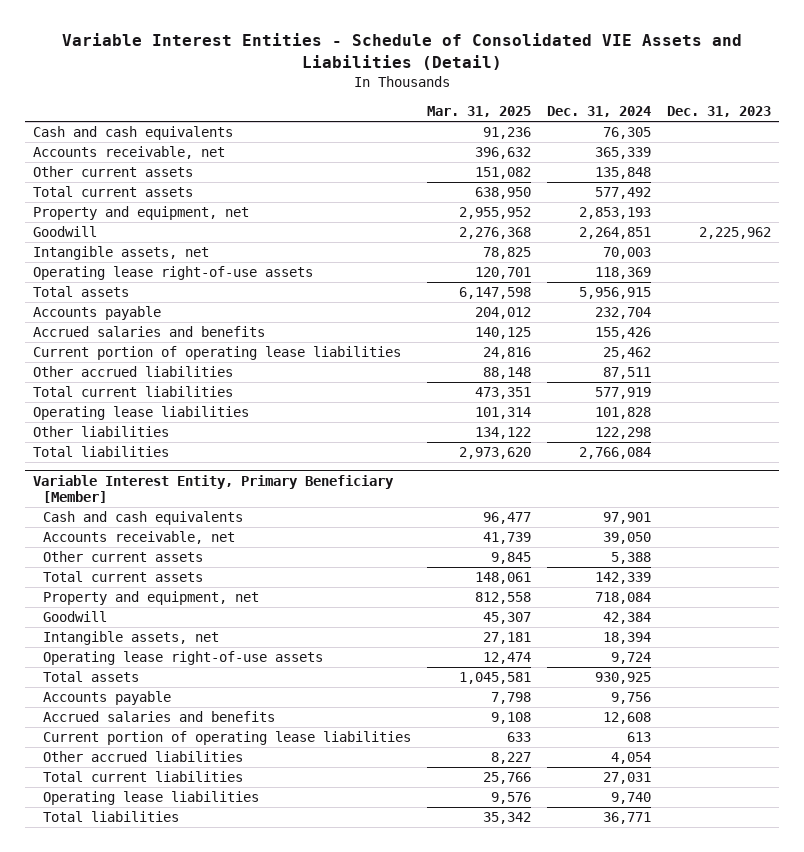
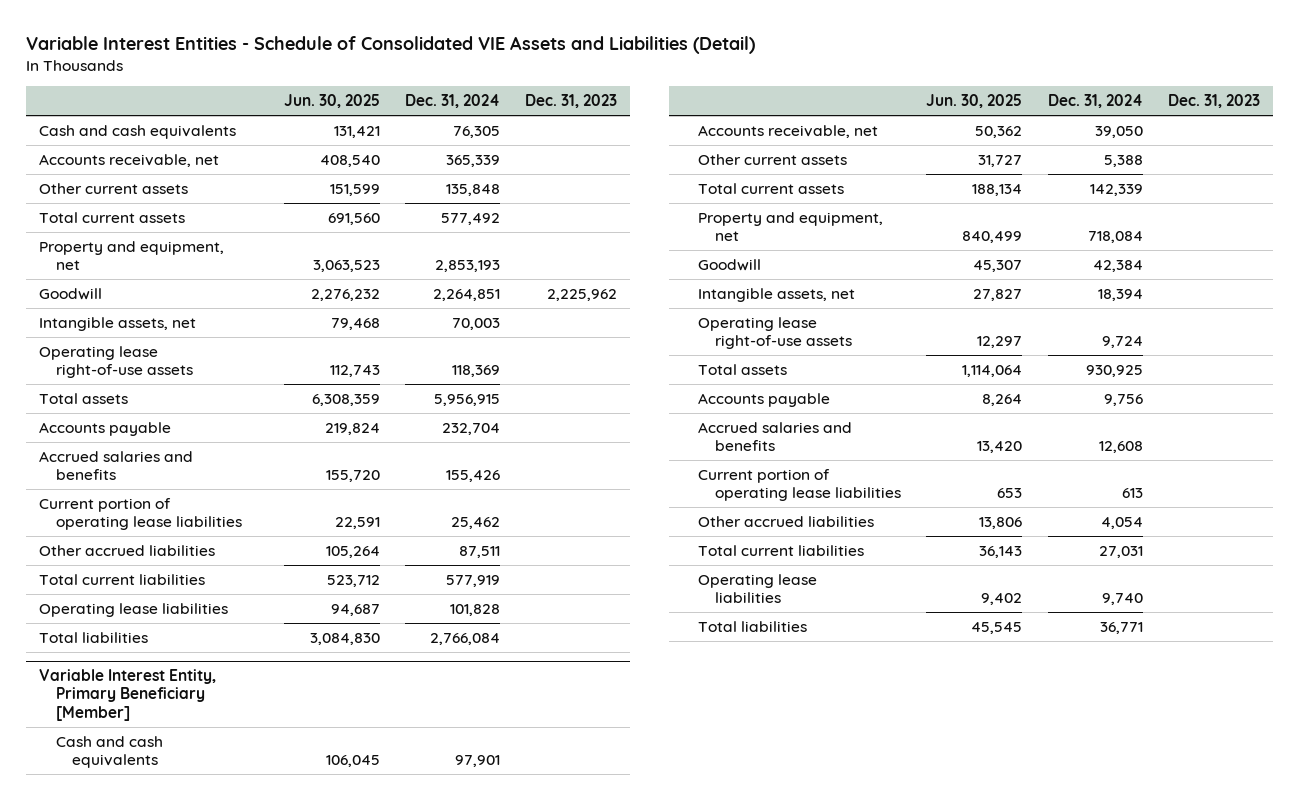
- | Mar. 31, 2025 | Dec. 31, 2024 | Dec. 31, 2023
+ | Jun. 30, 2025 | Dec. 31, 2024 | Dec. 31, 2023
- Other liabilities | 134,122 | 122,298 |

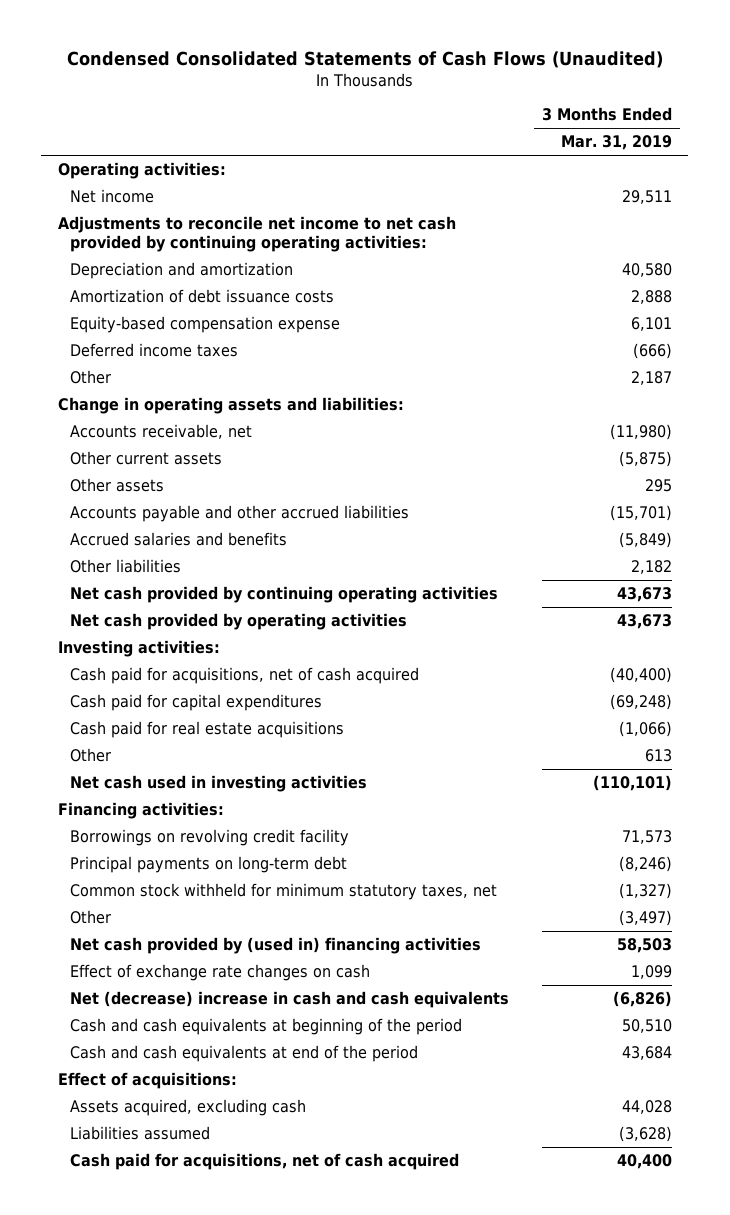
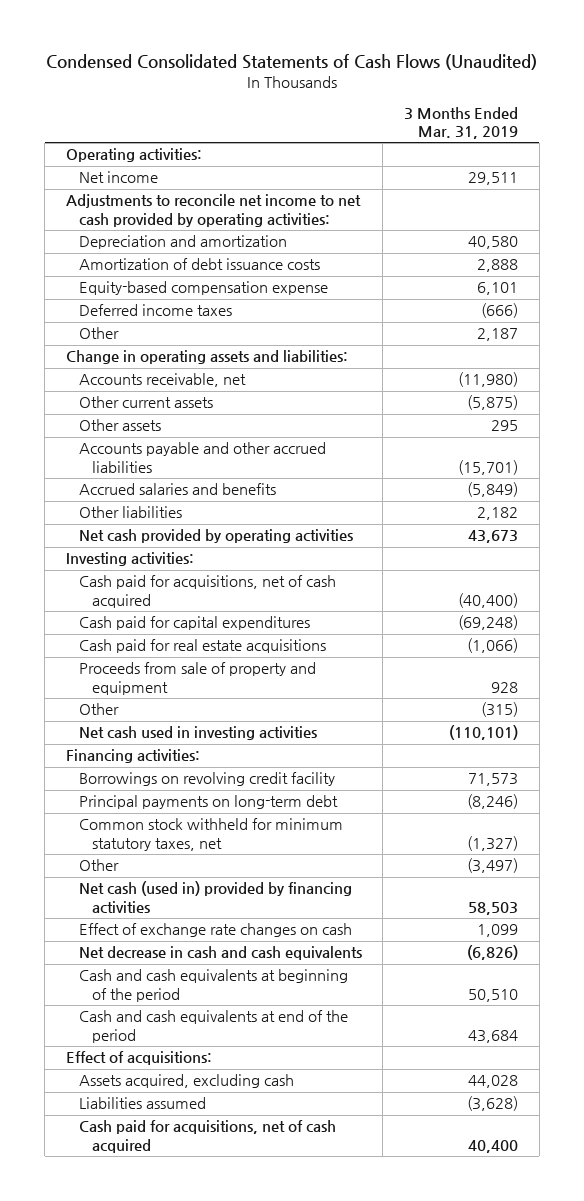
- Adjustments to reconcile net income to net cash provided by continuing operating activities:
+ Adjustments to reconcile net income to net cash provided by operating activities:
- Net cash provided by continuing operating activities | 43,673
- Other | 613
+ Proceeds from sale of property and equipment | 928
+ Other | (315)
- Net cash provided by (used in) financing activities | 58,503
+ Net cash (used in) provided by financing activities | 58,503
- Net (decrease) increase in cash and cash equivalents | (6,826)
+ Net decrease in cash and cash equivalents | (6,826)

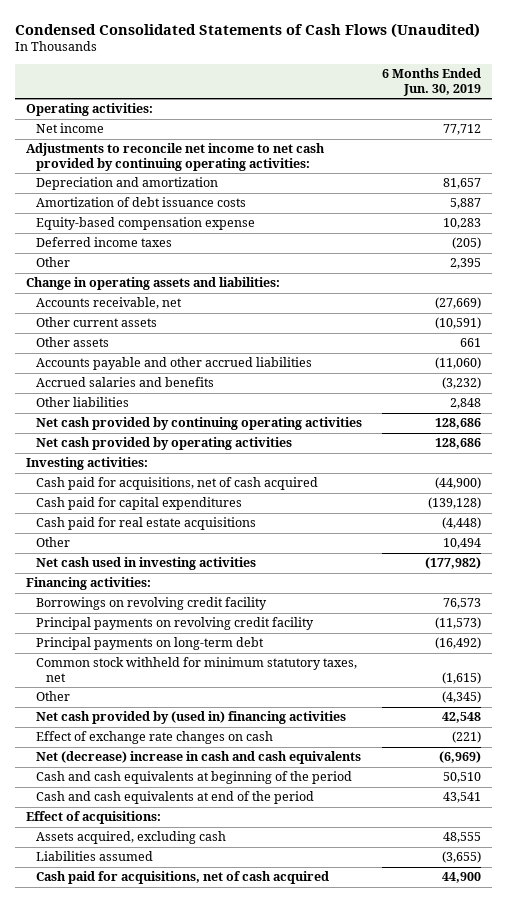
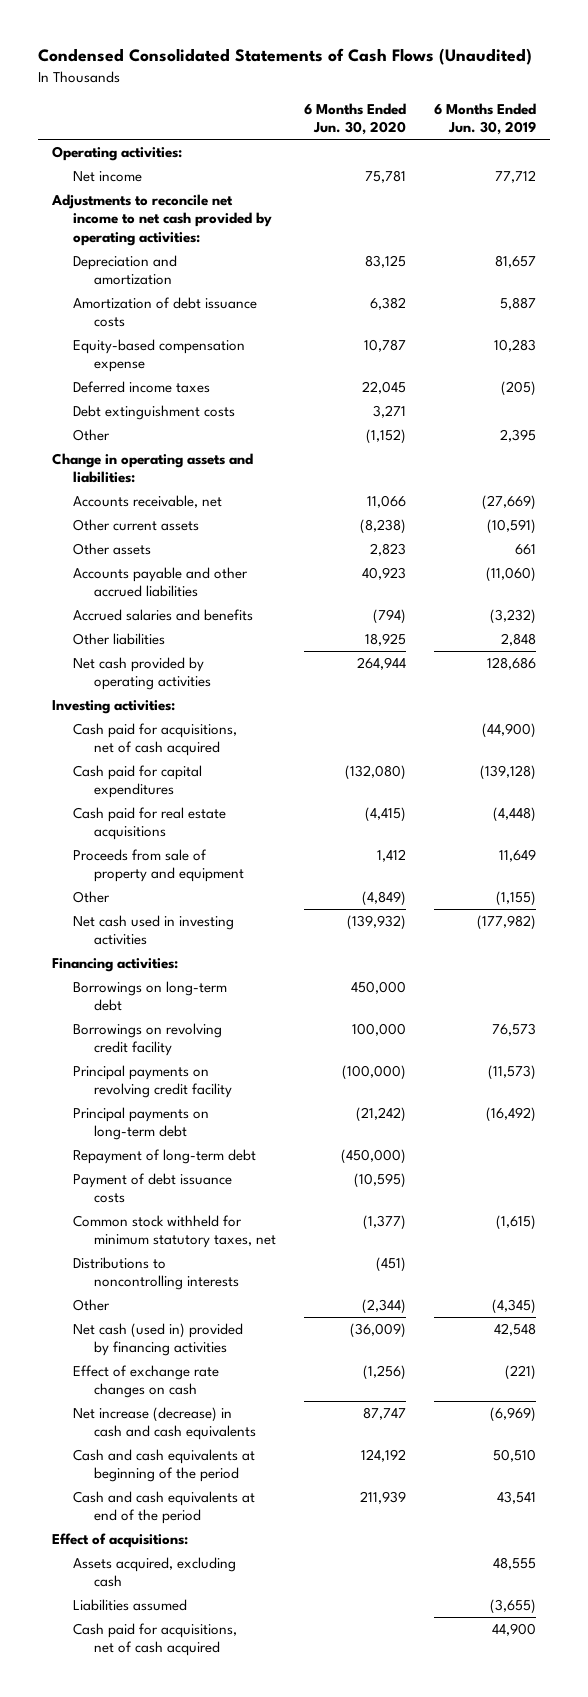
- | 6 Months Ended Jun. 30, 2019
+ | 6 Months Ended Jun. 30, 2020 | 6 Months Ended Jun. 30, 2019
- Adjustments to reconcile net income to net cash provided by continuing operating activities:
+ Adjustments to reconcile net income to net cash provided by operating activities:
+ Debt extinguishment costs | 3,271 |
- Net cash provided by continuing operating activities | 128,686
- Other | 10,494
+ Proceeds from sale of property and equipment | 1,412 | 11,649
+ Other | (4,849) | (1,155)
+ Borrowings on long-term debt | 450,000 |
+ Repayment of long-term debt | (450,000) |
+ Payment of debt issuance costs | (10,595) |
+ Distributions to noncontrolling interests | (451) |
- Net cash provided by (used in) financing activities | 42,548
+ Net cash (used in) provided by financing activities | (36,009) | 42,548
- Net (decrease) increase in cash and cash equivalents | (6,969)
+ Net increase (decrease) in cash and cash equivalents | 87,747 | (6,969)

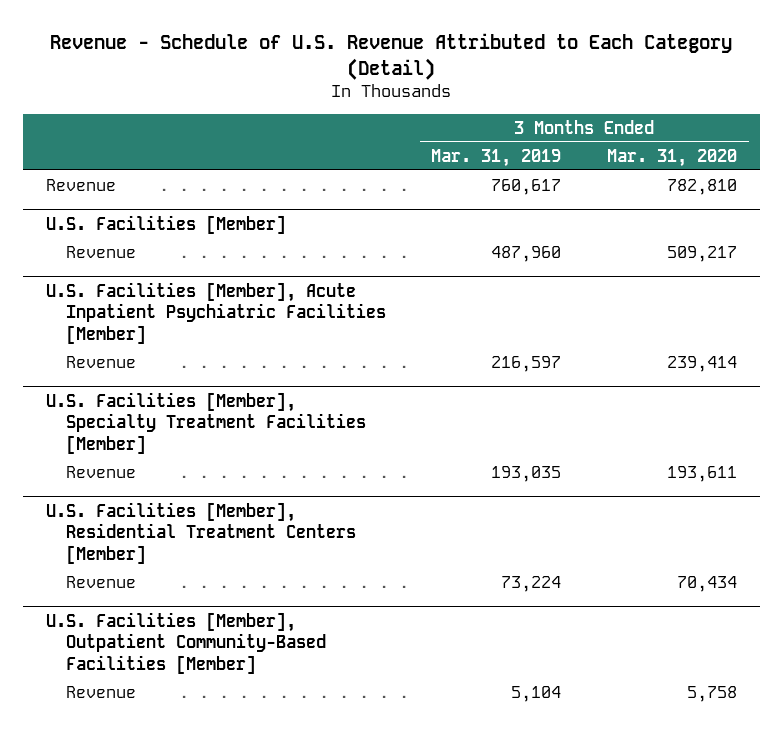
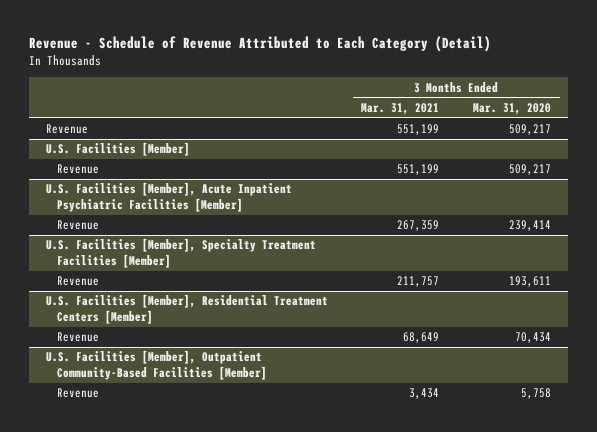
- Revenue - Schedule of U.S. Revenue Attributed to Each Category (Detail)
+ Revenue - Schedule of Revenue Attributed to Each Category (Detail)
- | 3 Months Ended Mar. 31, 2019 | 3 Months Ended Mar. 31, 2020
+ | 3 Months Ended Mar. 31, 2021 | 3 Months Ended Mar. 31, 2020
- Revenue | 760,617 | 782,810
+ Revenue | 551,199 | 509,217

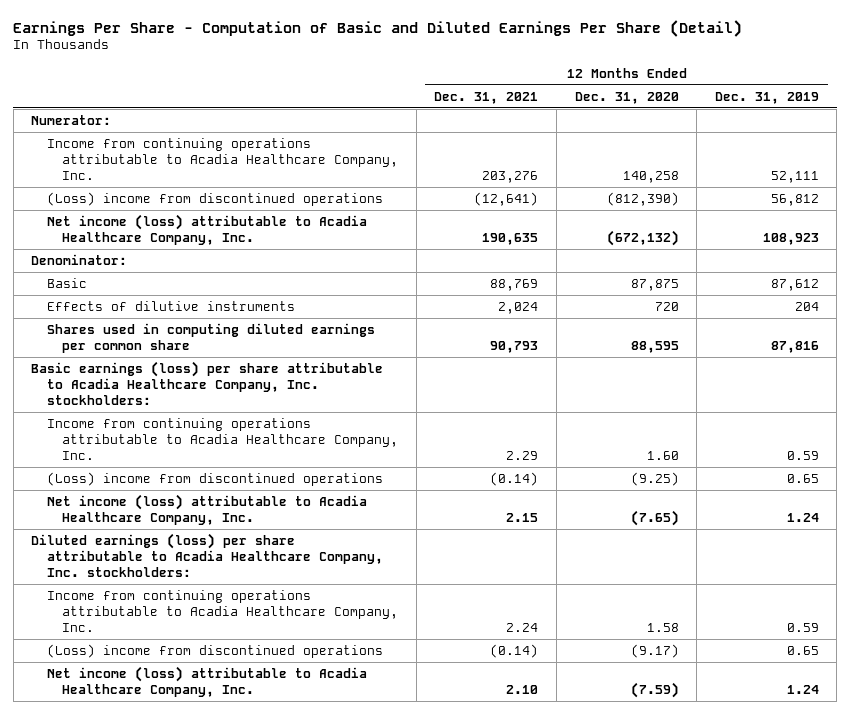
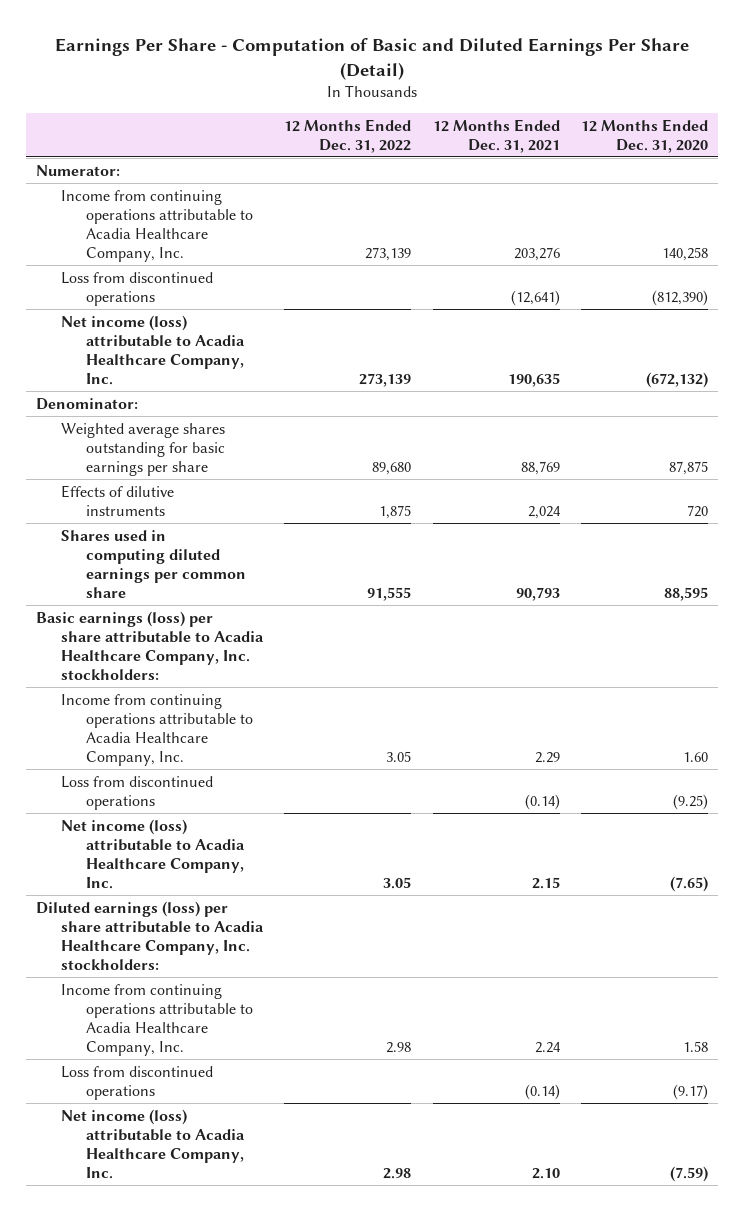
- | 12 Months Ended Dec. 31, 2021 | 12 Months Ended Dec. 31, 2020 | 12 Months Ended Dec. 31, 2019
+ | 12 Months Ended Dec. 31, 2022 | 12 Months Ended Dec. 31, 2021 | 12 Months Ended Dec. 31, 2020
- (Loss) income from discontinued operations | (12,641) | (812,390) | 56,812
+ Loss from discontinued operations | | (12,641) | (812,390)
- Basic | 88,769 | 87,875 | 87,612
+ Weighted average shares outstanding for basic earnings per share | 89,680 | 88,769 | 87,875
- (Loss) income from discontinued operations | (0.14) | (9.25) | 0.65
+ Loss from discontinued operations | | (0.14) | (9.25)
- (Loss) income from discontinued operations | (0.14) | (9.17) | 0.65
+ Loss from discontinued operations | | (0.14) | (9.17)

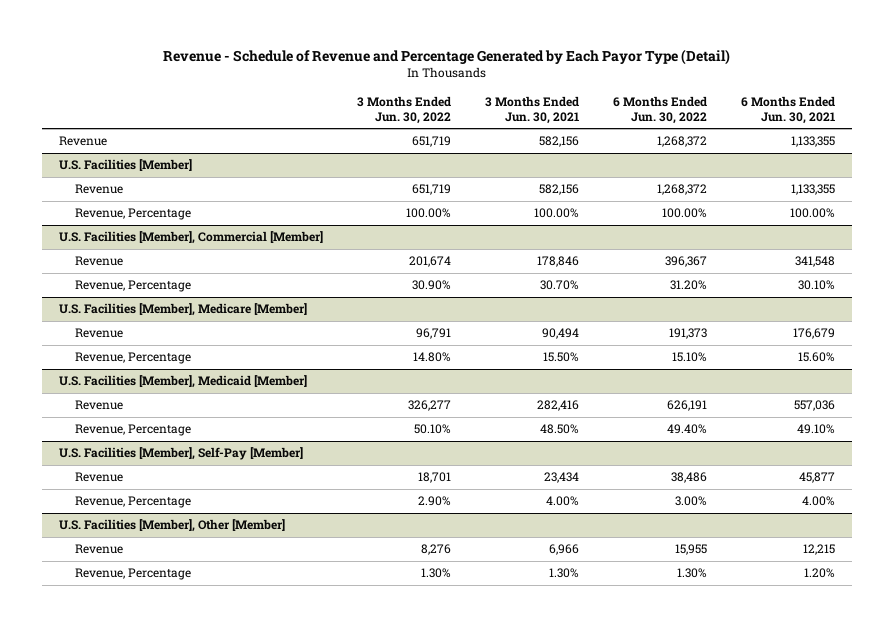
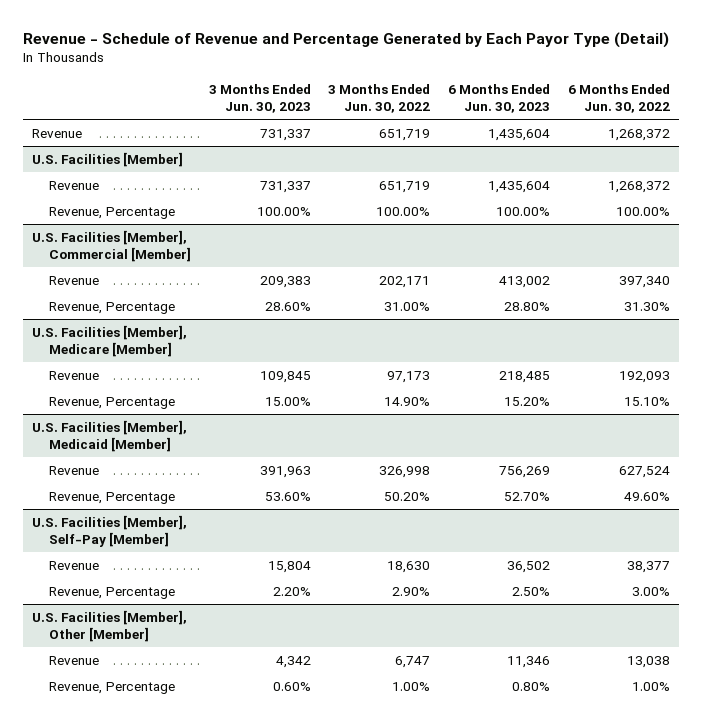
- | 3 Months Ended Jun. 30, 2022 | 3 Months Ended Jun. 30, 2021 | 6 Months Ended Jun. 30, 2022 | 6 Months Ended Jun. 30, 2021
+ | 3 Months Ended Jun. 30, 2023 | 3 Months Ended Jun. 30, 2022 | 6 Months Ended Jun. 30, 2023 | 6 Months Ended Jun. 30, 2022
@ U.S. Facilities [Member], Commercial [Member]
- Revenue | 201,674 | 178,846 | 396,367 | 341,548
- Revenue, Percentage | 30.90% | 30.70% | 31.20% | 30.10%
+ Revenue | 209,383 | 202,171 | 413,002 | 397,340
+ Revenue, Percentage | 28.60% | 31.00% | 28.80% | 31.30%
@ U.S. Facilities [Member], Medicare [Member]
- Revenue | 96,791 | 90,494 | 191,373 | 176,679
- Revenue, Percentage | 14.80% | 15.50% | 15.10% | 15.60%
+ Revenue | 109,845 | 97,173 | 218,485 | 192,093
+ Revenue, Percentage | 15.00% | 14.90% | 15.20% | 15.10%
@ U.S. Facilities [Member], Medicaid [Member]
- Revenue | 326,277 | 282,416 | 626,191 | 557,036
- Revenue, Percentage | 50.10% | 48.50% | 49.40% | 49.10%
+ Revenue | 391,963 | 326,998 | 756,269 | 627,524
+ Revenue, Percentage | 53.60% | 50.20% | 52.70% | 49.60%
@ U.S. Facilities [Member], Self-Pay [Member]
- Revenue | 18,701 | 23,434 | 38,486 | 45,877
+ Revenue | 15,804 | 18,630 | 36,502 | 38,377
@ U.S. Facilities [Member], Other [Member]
- Revenue | 8,276 | 6,966 | 15,955 | 12,215
- Revenue, Percentage | 1.30% | 1.30% | 1.30% | 1.20%
+ Revenue | 4,342 | 6,747 | 11,346 | 13,038
+ Revenue, Percentage | 0.60% | 1.00% | 0.80% | 1.00%

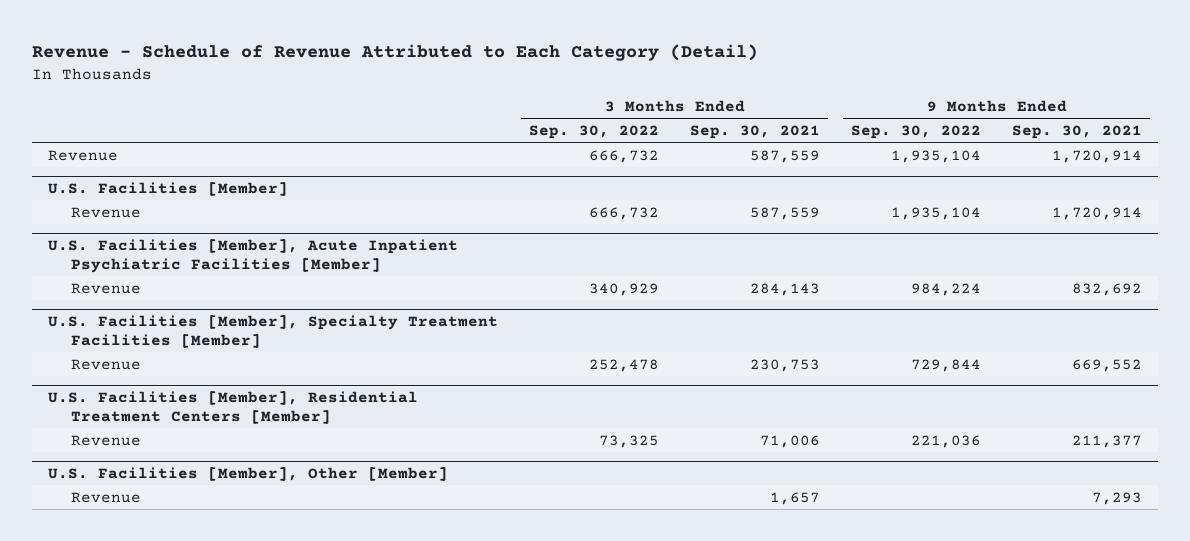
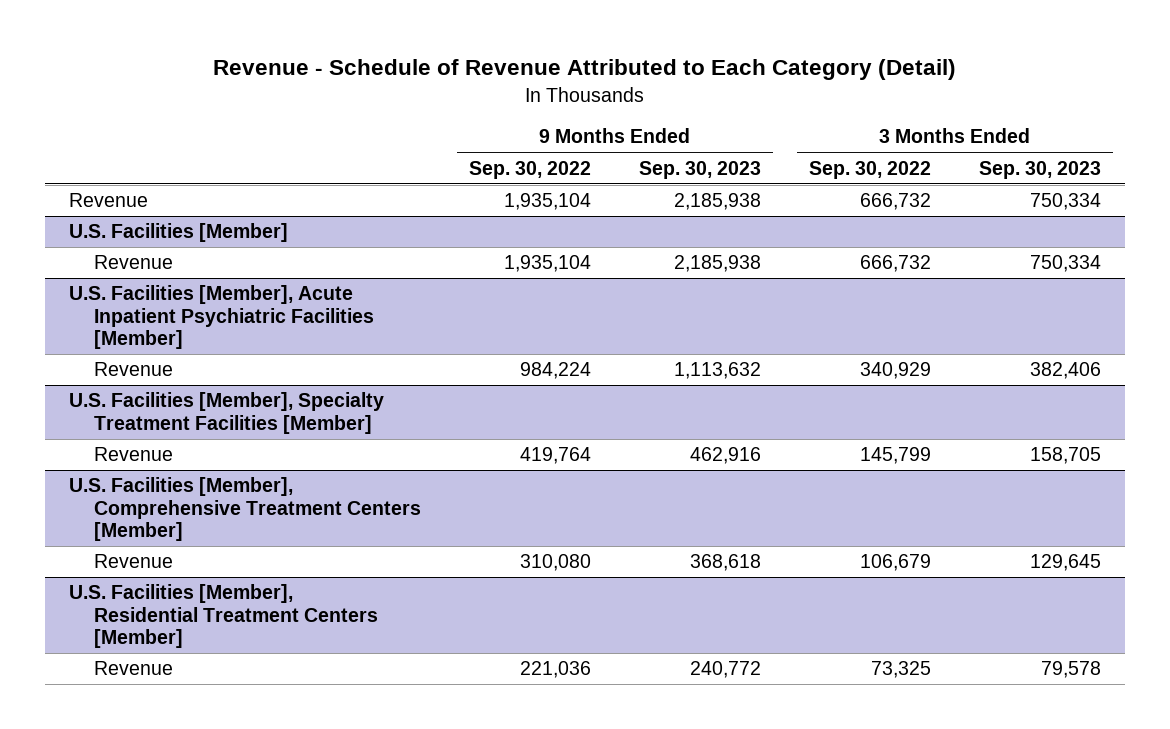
- | 3 Months Ended Sep. 30, 2022 | 3 Months Ended Sep. 30, 2021 | 9 Months Ended Sep. 30, 2022 | 9 Months Ended Sep. 30, 2021
+ | 9 Months Ended Sep. 30, 2022 | 9 Months Ended Sep. 30, 2023 | 3 Months Ended Sep. 30, 2022 | 3 Months Ended Sep. 30, 2023
@ U.S. Facilities [Member], Specialty Treatment Facilities [Member]
- Revenue | 252,478 | 230,753 | 729,844 | 669,552
+ Revenue | 419,764 | 462,916 | 145,799 | 158,705
+ U.S. Facilities [Member], Comprehensive Treatment Centers [Member]
+ Revenue | 310,080 | 368,618 | 106,679 | 129,645
- U.S. Facilities [Member], Other [Member]
- Revenue | | 1,657 | | 7,293

